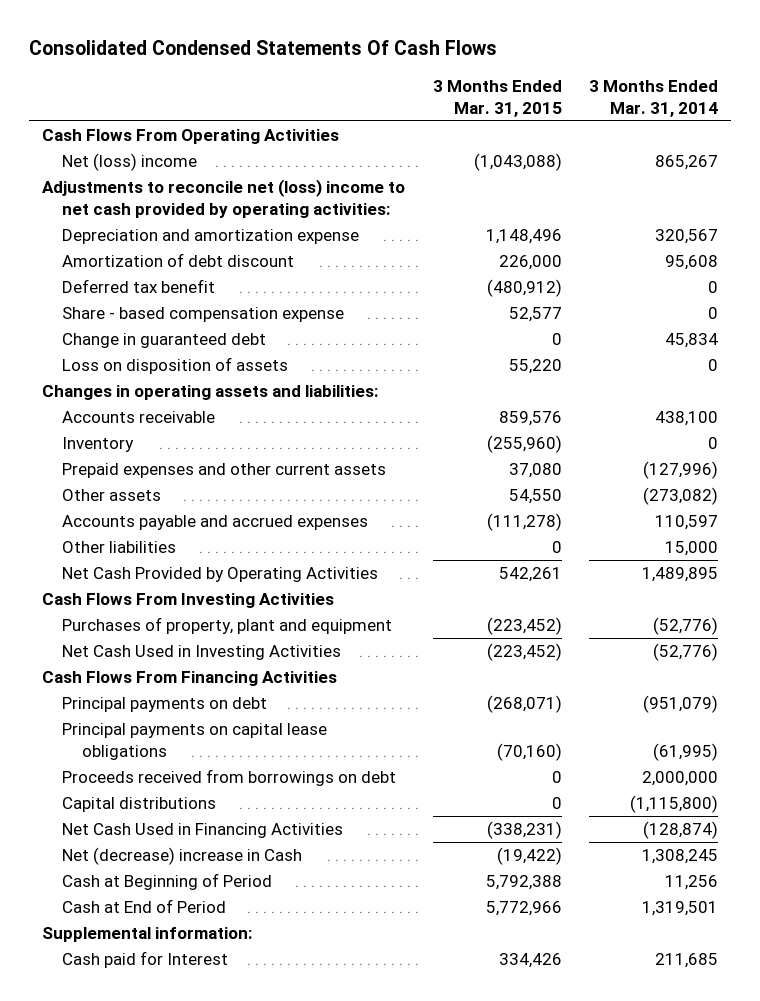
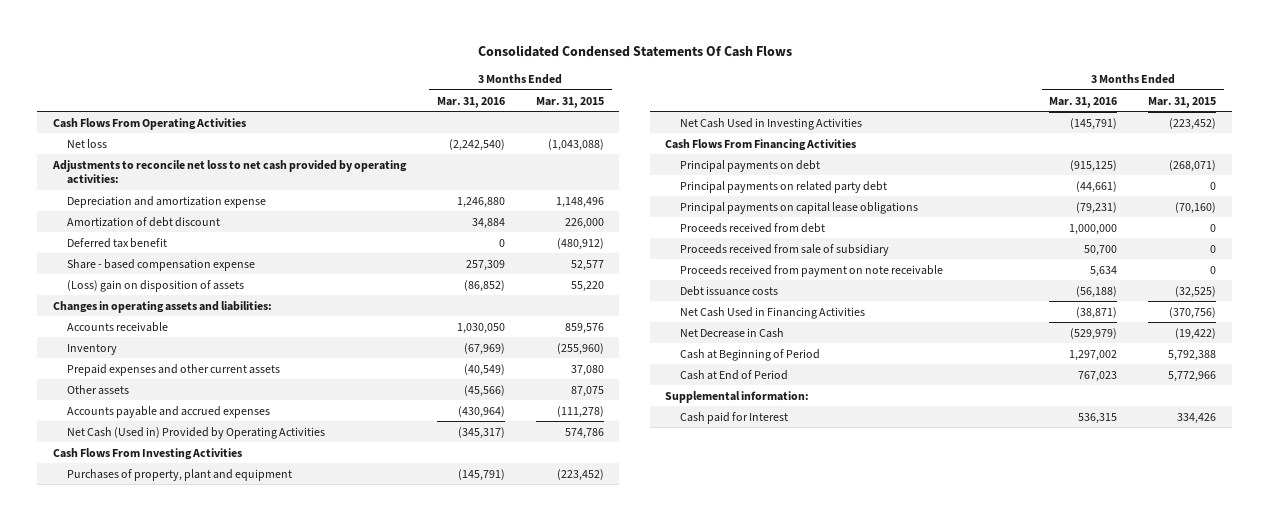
- | 3 Months Ended Mar. 31, 2015 | 3 Months Ended Mar. 31, 2014
+ | 3 Months Ended Mar. 31, 2016 | 3 Months Ended Mar. 31, 2015
- Net (loss) income | (1,043,088) | 865,267
- Adjustments to reconcile net (loss) income to net cash provided by operating activities:
+ Net loss | (2,242,540) | (1,043,088)
+ Adjustments to reconcile net loss to net cash provided by operating activities:
- Change in guaranteed debt | 0 | 45,834
- Loss on disposition of assets | 55,220 | 0
+ (Loss) gain on disposition of assets | (86,852) | 55,220
- Other assets | 54,550 | (273,082)
+ Other assets | (45,566) | 87,075
- Other liabilities | 0 | 15,000
- Net Cash Provided by Operating Activities | 542,261 | 1,489,895
+ Net Cash (Used in) Provided by Operating Activities | (345,317) | 574,786
+ Principal payments on related party debt | (44,661) | 0
- Proceeds received from borrowings on debt | 0 | 2,000,000
- Capital distributions | 0 | (1,115,800)
- Net Cash Used in Financing Activities | (338,231) | (128,874)
- Net (decrease) increase in Cash | (19,422) | 1,308,245
+ Proceeds received from debt | 1,000,000 | 0
+ Proceeds received from sale of subsidiary | 50,700 | 0
+ Proceeds received from payment on note receivable | 5,634 | 0
+ Debt issuance costs | (56,188) | (32,525)
+ Net Cash Used in Financing Activities | (38,871) | (370,756)
+ Net Decrease in Cash | (529,979) | (19,422)

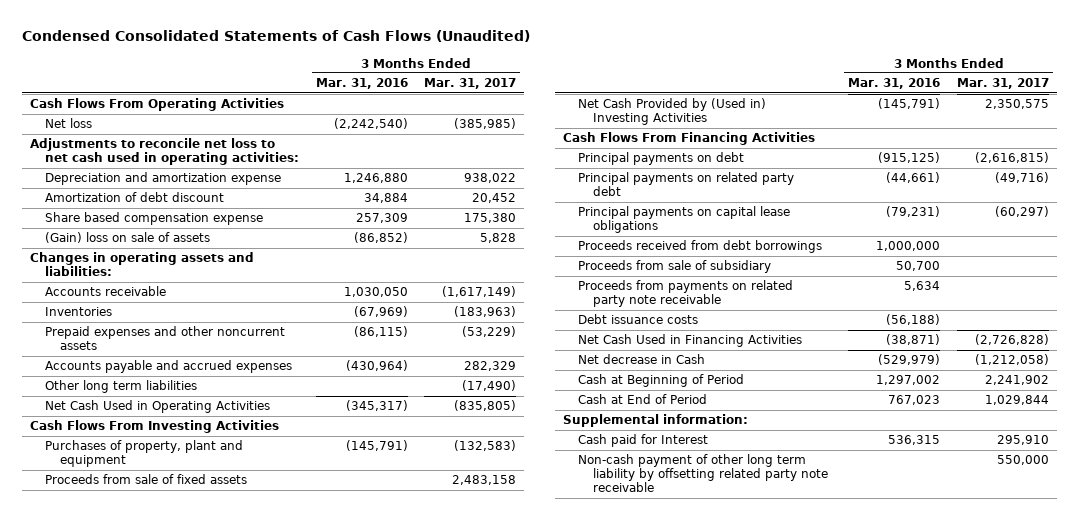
- Consolidated Condensed Statements Of Cash Flows
+ Condensed Consolidated Statements of Cash Flows (Unaudited)
- | 3 Months Ended Mar. 31, 2016 | 3 Months Ended Mar. 31, 2015
+ | 3 Months Ended Mar. 31, 2016 | 3 Months Ended Mar. 31, 2017
- Adjustments to reconcile net loss to net cash provided by operating activities:
+ Adjustments to reconcile net loss to net cash used in operating activities:
- Deferred tax benefit | 0 | (480,912)
- Share - based compensation expense | 257,309 | 52,577
- (Loss) gain on disposition of assets | (86,852) | 55,220
+ Share based compensation expense | 257,309 | 175,380
+ (Gain) loss on sale of assets | (86,852) | 5,828
- Inventory | (67,969) | (255,960)
- Prepaid expenses and other current assets | (40,549) | 37,080
- Other assets | (45,566) | 87,075
+ Inventories | (67,969) | (183,963)
+ Prepaid expenses and other noncurrent assets | (86,115) | (53,229)
- Net Cash (Used in) Provided by Operating Activities | (345,317) | 574,786
+ Other long term liabilities | | (17,490)
+ Net Cash Used in Operating Activities | (345,317) | (835,805)
- Net Cash Used in Investing Activities | (145,791) | (223,452)
+ Proceeds from sale of fixed assets | | 2,483,158
+ Net Cash Provided by (Used in) Investing Activities | (145,791) | 2,350,575
- Proceeds received from debt | 1,000,000 | 0
- Proceeds received from sale of subsidiary | 50,700 | 0
- Proceeds received from payment on note receivable | 5,634 | 0
+ Proceeds received from debt borrowings | 1,000,000 |
+ Proceeds from sale of subsidiary | 50,700 |
+ Proceeds from payments on related party note receivable | 5,634 |
- Net Decrease in Cash | (529,979) | (19,422)
+ Net decrease in Cash | (529,979) | (1,212,058)
+ Non-cash payment of other long term liability by offsetting related party note receivable | | 550,000

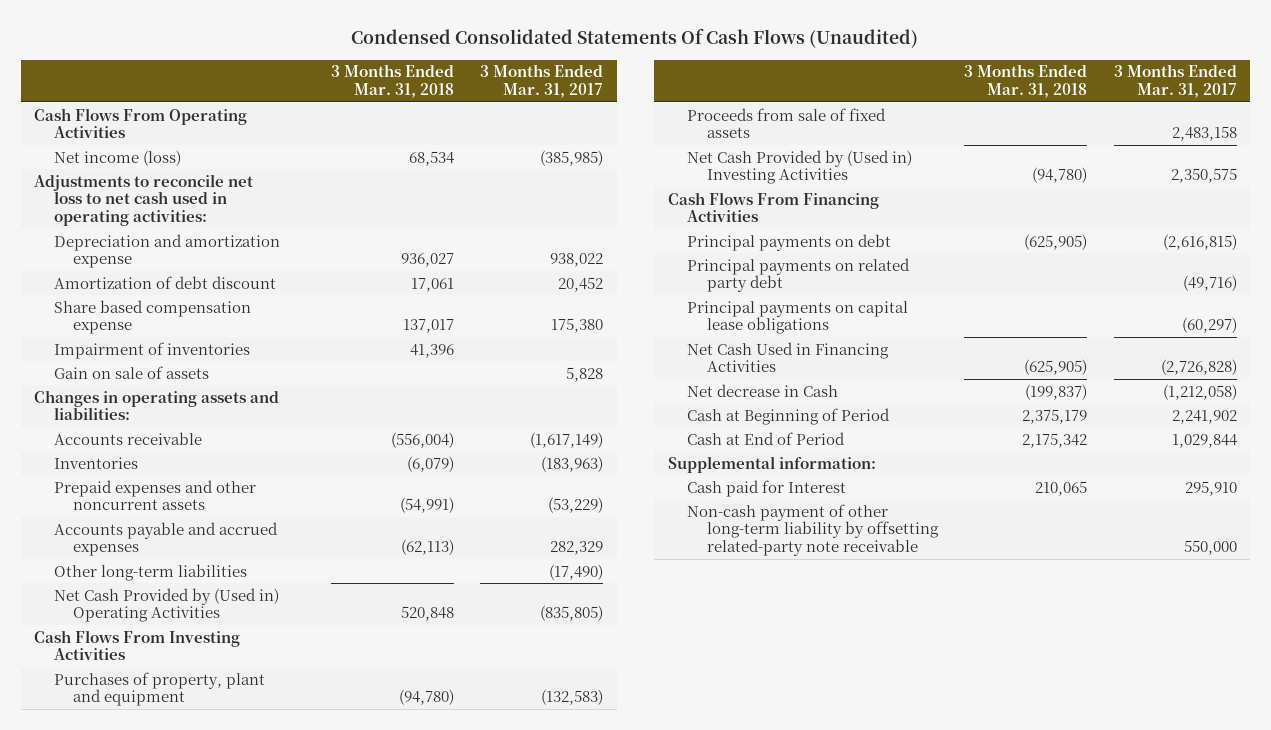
- Condensed Consolidated Statements of Cash Flows (Unaudited)
+ Condensed Consolidated Statements Of Cash Flows (Unaudited)
- | 3 Months Ended Mar. 31, 2016 | 3 Months Ended Mar. 31, 2017
+ | 3 Months Ended Mar. 31, 2018 | 3 Months Ended Mar. 31, 2017
- Net loss | (2,242,540) | (385,985)
+ Net income (loss) | 68,534 | (385,985)
- (Gain) loss on sale of assets | (86,852) | 5,828
+ Impairment of inventories | 41,396 |
+ Gain on sale of assets | | 5,828
- Other long term liabilities | | (17,490)
- Net Cash Used in Operating Activities | (345,317) | (835,805)
+ Other long-term liabilities | | (17,490)
+ Net Cash Provided by (Used in) Operating Activities | 520,848 | (835,805)
- Proceeds received from debt borrowings | 1,000,000 |
- Proceeds from sale of subsidiary | 50,700 |
- Proceeds from payments on related party note receivable | 5,634 |
- Debt issuance costs | (56,188) |
- Non-cash payment of other long term liability by offsetting related party note receivable | | 550,000
+ Non-cash payment of other long-term liability by offsetting related-party note receivable | | 550,000

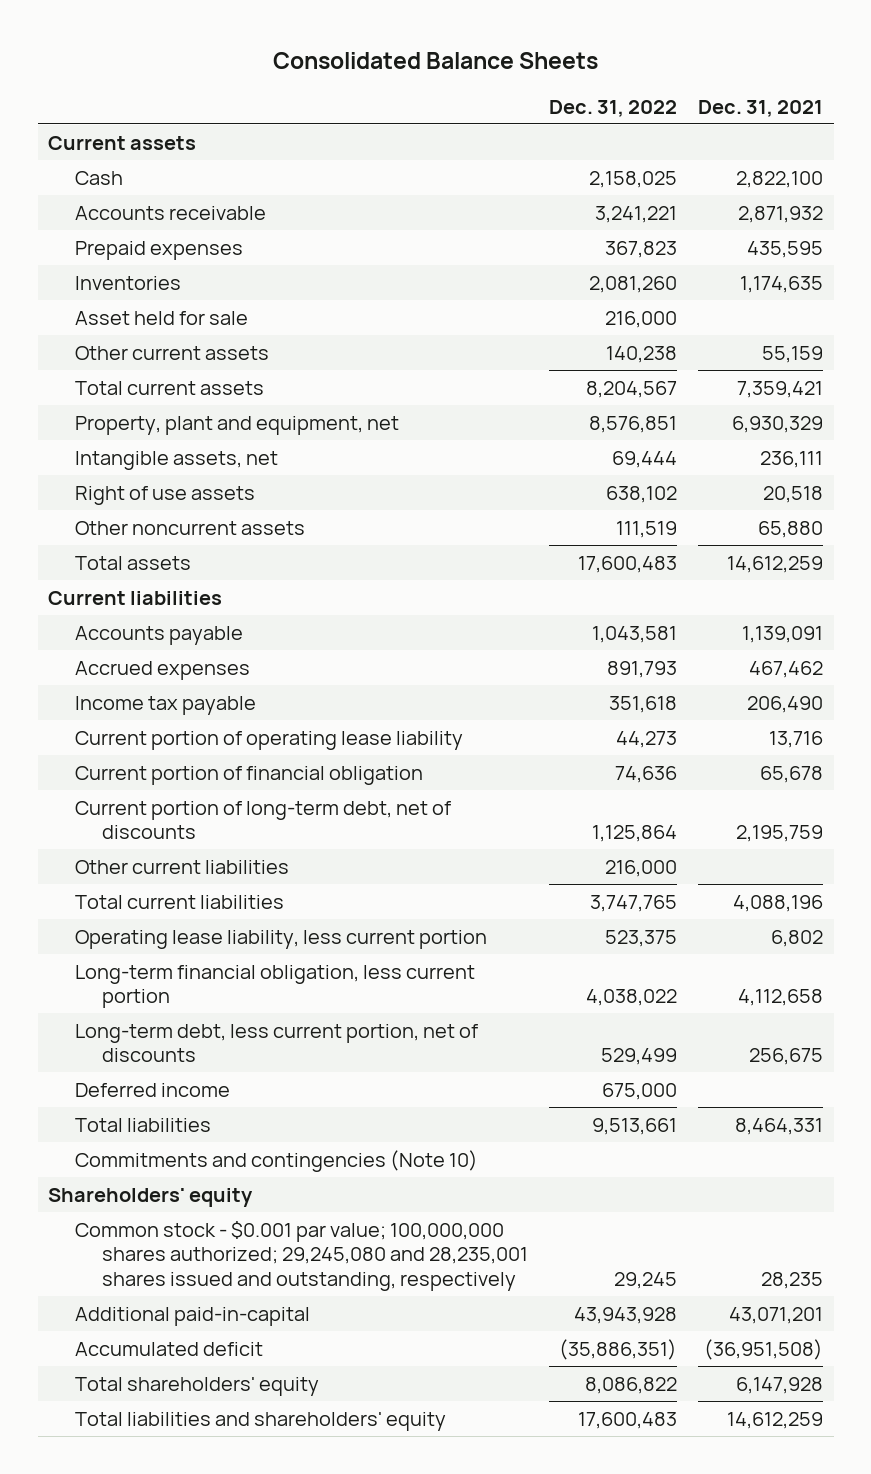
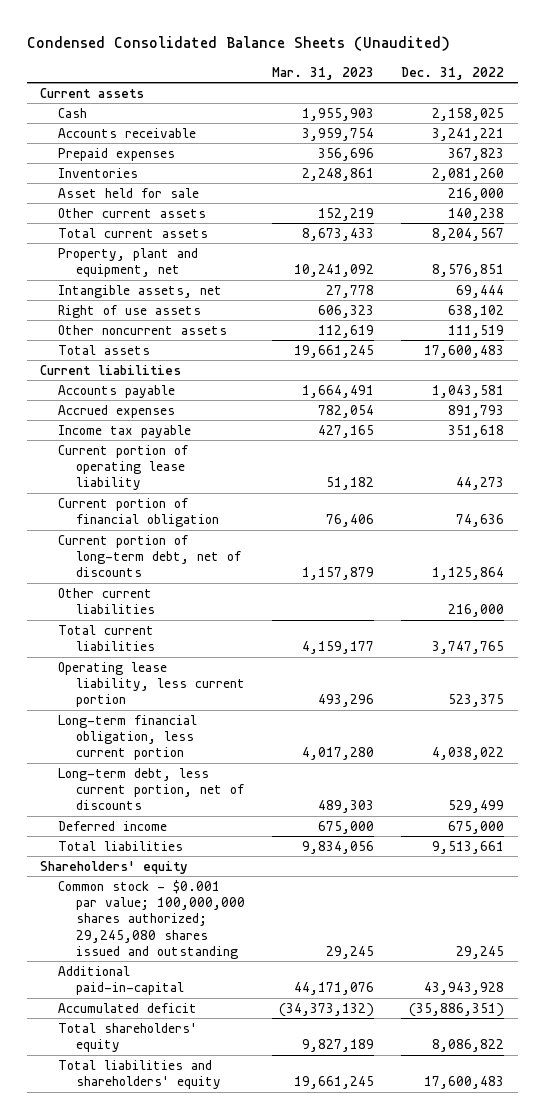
- Consolidated Balance Sheets
+ Condensed Consolidated Balance Sheets (Unaudited)
- | Dec. 31, 2022 | Dec. 31, 2021
+ | Mar. 31, 2023 | Dec. 31, 2022
- Commitments and contingencies (Note 10)
- Common stock - $0.001 par value; 100,000,000 shares authorized; 29,245,080 and 28,235,001 shares issued and outstanding, respectively | 29,245 | 28,235
+ Common stock - $0.001 par value; 100,000,000 shares authorized; 29,245,080 shares issued and outstanding | 29,245 | 29,245

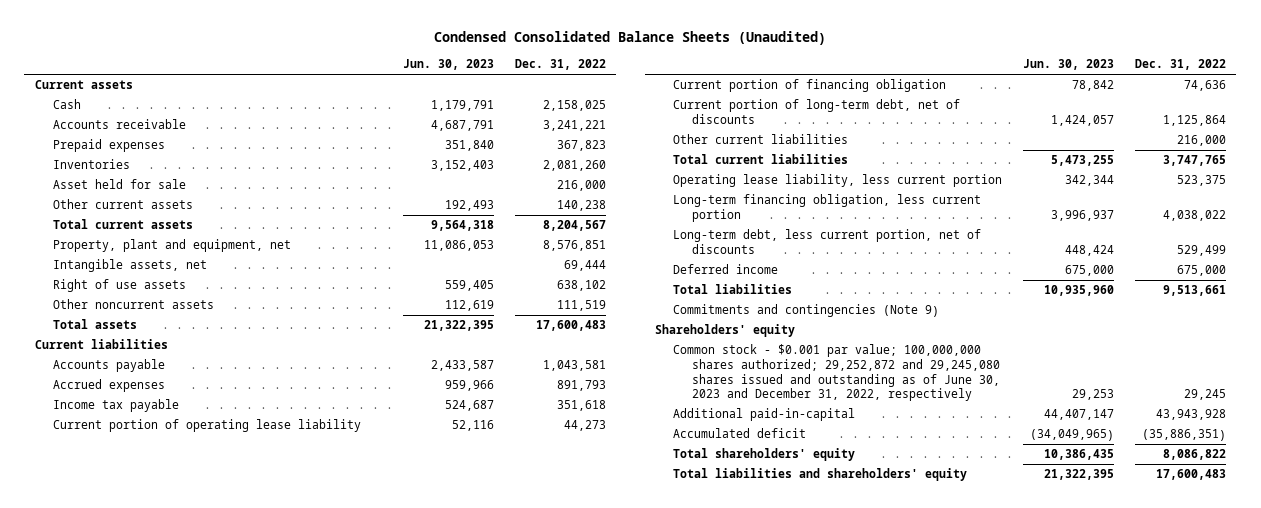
- | Mar. 31, 2023 | Dec. 31, 2022
+ | Jun. 30, 2023 | Dec. 31, 2022
- Current portion of financial obligation | 76,406 | 74,636
+ Current portion of financing obligation | 78,842 | 74,636
- Long-term financial obligation, less current portion | 4,017,280 | 4,038,022
+ Long-term financing obligation, less current portion | 3,996,937 | 4,038,022
+ Commitments and contingencies (Note 9)
- Common stock - $0.001 par value; 100,000,000 shares authorized; 29,245,080 shares issued and outstanding | 29,245 | 29,245
+ Common stock - $0.001 par value; 100,000,000 shares authorized; 29,252,872 and 29,245,080 shares issued and outstanding as of June 30, 2023 and December 31, 2022, respectively | 29,253 | 29,245

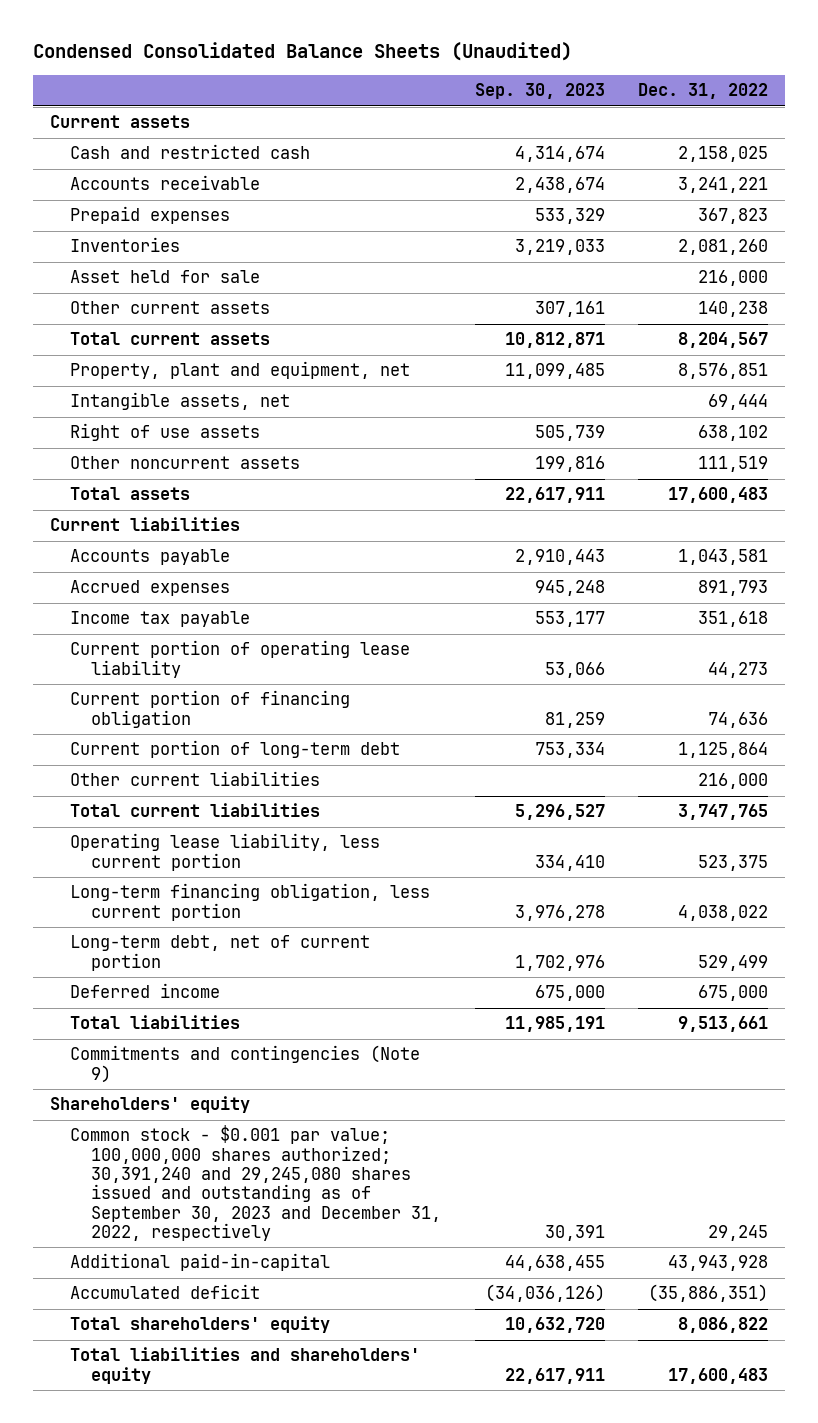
- | Jun. 30, 2023 | Dec. 31, 2022
+ | Sep. 30, 2023 | Dec. 31, 2022
- Cash | 1,179,791 | 2,158,025
+ Cash and restricted cash | 4,314,674 | 2,158,025
- Current portion of long-term debt, net of discounts | 1,424,057 | 1,125,864
+ Current portion of long-term debt | 753,334 | 1,125,864
- Long-term debt, less current portion, net of discounts | 448,424 | 529,499
+ Long-term debt, net of current portion | 1,702,976 | 529,499
- Common stock - $0.001 par value; 100,000,000 shares authorized; 29,252,872 and 29,245,080 shares issued and outstanding as of June 30, 2023 and December 31, 2022, respectively | 29,253 | 29,245
+ Common stock - $0.001 par value; 100,000,000 shares authorized; 30,391,240 and 29,245,080 shares issued and outstanding as of September 30, 2023 and December 31, 2022, respectively | 30,391 | 29,245

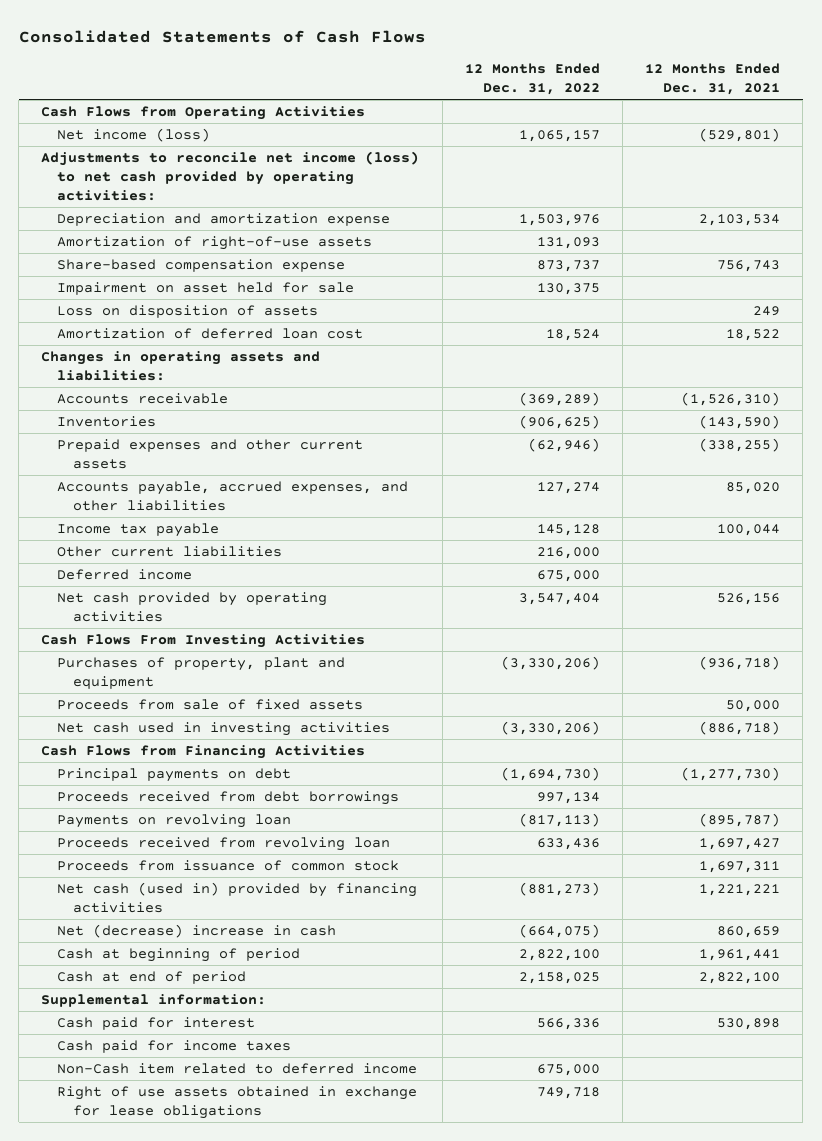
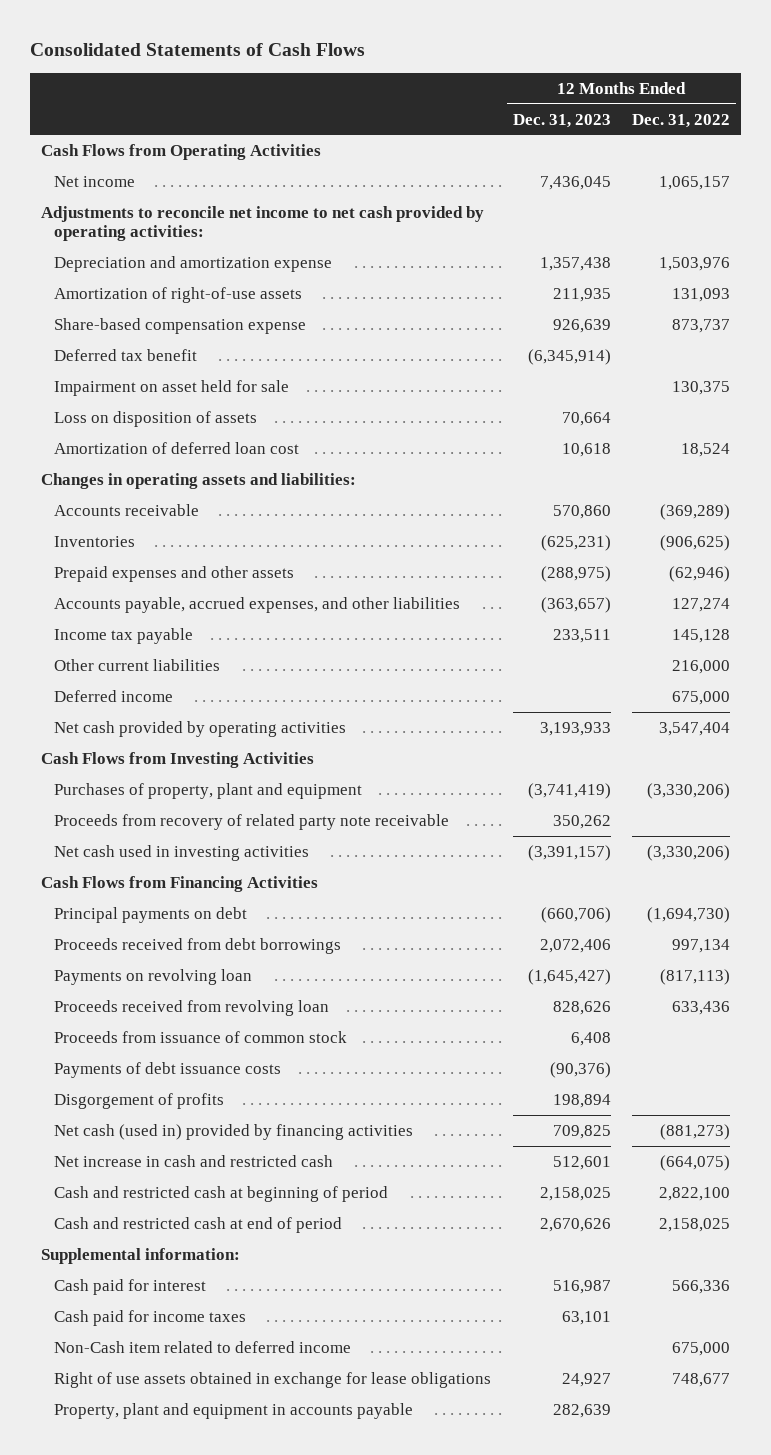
- | 12 Months Ended Dec. 31, 2022 | 12 Months Ended Dec. 31, 2021
+ | 12 Months Ended Dec. 31, 2023 | 12 Months Ended Dec. 31, 2022
- Net income (loss) | 1,065,157 | (529,801)
- Adjustments to reconcile net income (loss) to net cash provided by operating activities:
+ Net income | 7,436,045 | 1,065,157
+ Adjustments to reconcile net income to net cash provided by operating activities:
+ Deferred tax benefit | (6,345,914) |
- Prepaid expenses and other current assets | (62,946) | (338,255)
+ Prepaid expenses and other assets | (288,975) | (62,946)
- Cash Flows From Investing Activities
+ Cash Flows from Investing Activities
- Proceeds from sale of fixed assets | | 50,000
+ Proceeds from recovery of related party note receivable | 350,262 |
+ Payments of debt issuance costs | (90,376) |
+ Disgorgement of profits | 198,894 |
- Net (decrease) increase in cash | (664,075) | 860,659
- Cash at beginning of period | 2,822,100 | 1,961,441
- Cash at end of period | 2,158,025 | 2,822,100
+ Net increase in cash and restricted cash | 512,601 | (664,075)
+ Cash and restricted cash at beginning of period | 2,158,025 | 2,822,100
+ Cash and restricted cash at end of period | 2,670,626 | 2,158,025
- Right of use assets obtained in exchange for lease obligations | 749,718 |
+ Right of use assets obtained in exchange for lease obligations | 24,927 | 748,677
+ Property, plant and equipment in accounts payable | 282,639 |

